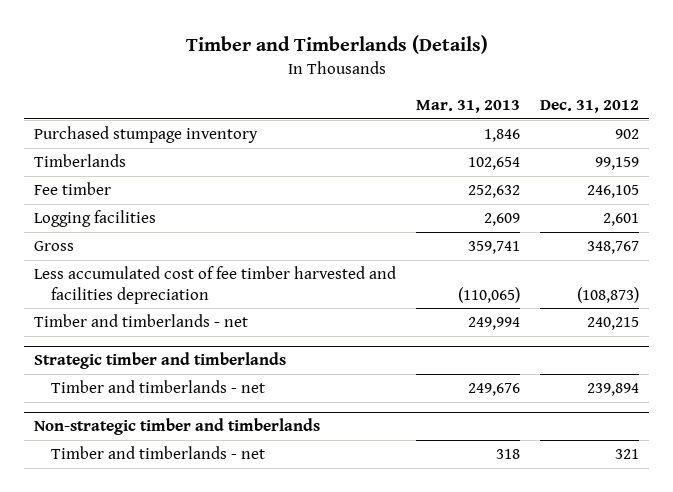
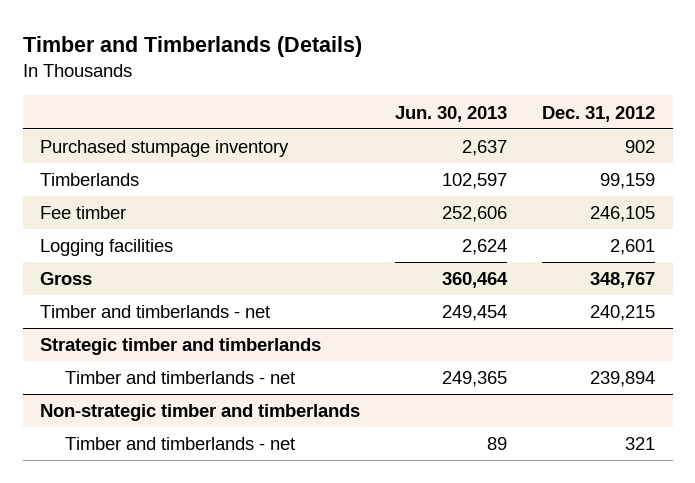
- | Mar. 31, 2013 | Dec. 31, 2012
+ | Jun. 30, 2013 | Dec. 31, 2012
- Less accumulated cost of fee timber harvested and facilities depreciation | (110,065) | (108,873)

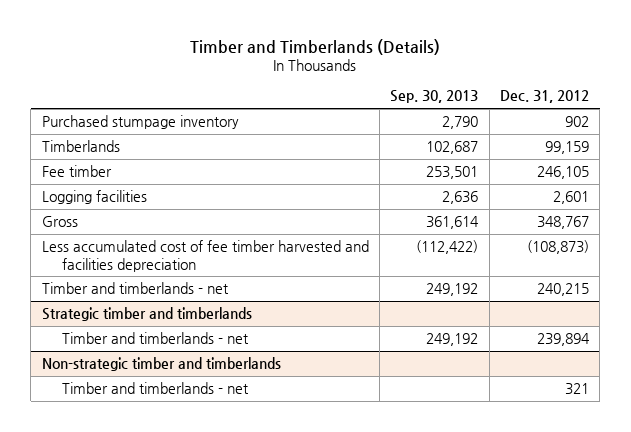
- | Jun. 30, 2013 | Dec. 31, 2012
+ | Sep. 30, 2013 | Dec. 31, 2012
+ Less accumulated cost of fee timber harvested and facilities depreciation | (112,422) | (108,873)

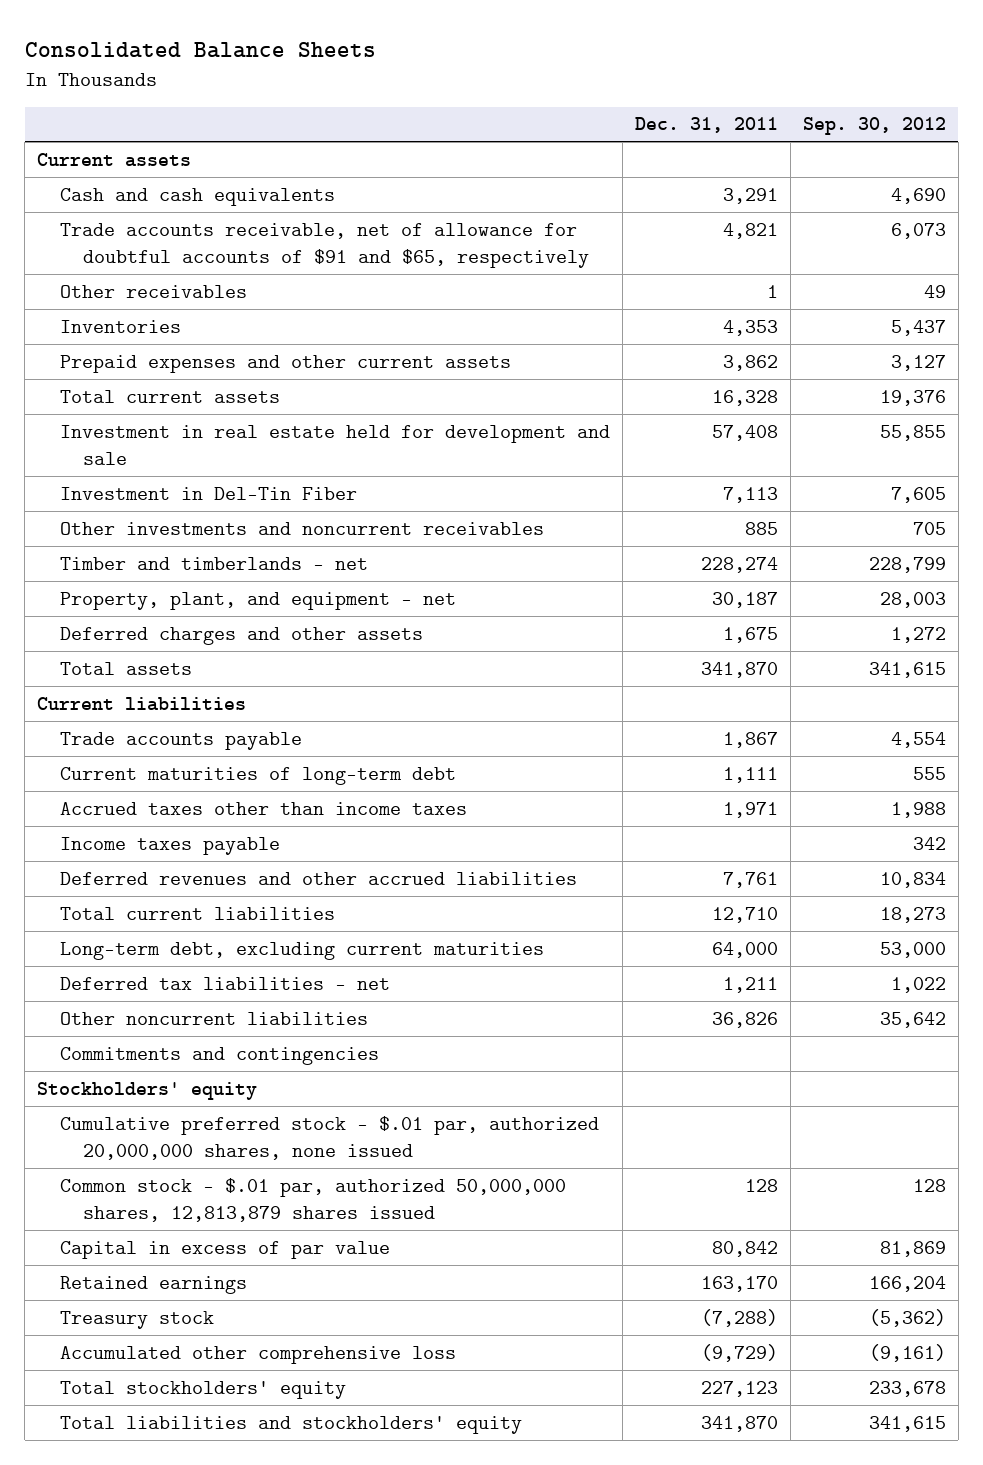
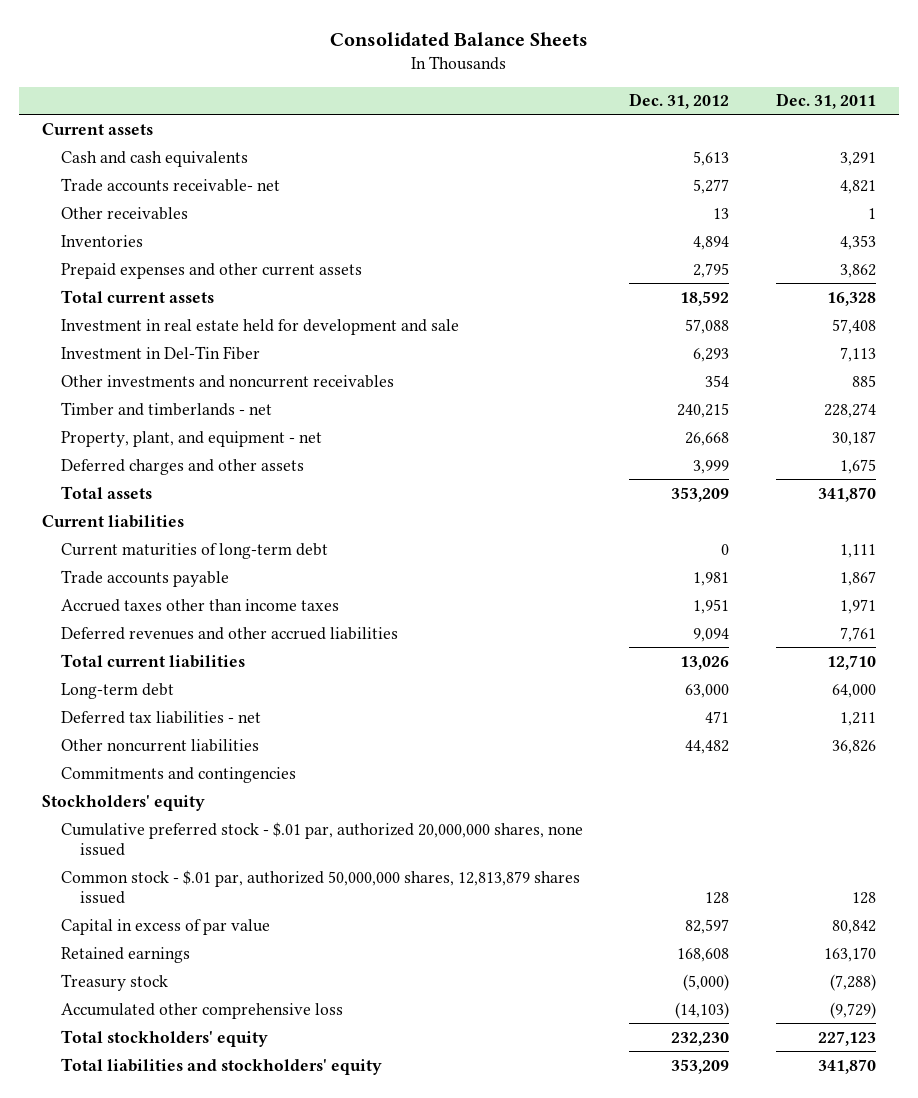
- | Dec. 31, 2011 | Sep. 30, 2012
+ | Dec. 31, 2012 | Dec. 31, 2011
- Trade accounts receivable, net of allowance for doubtful accounts of $91 and $65, respectively | 4,821 | 6,073
+ Trade accounts receivable- net | 5,277 | 4,821
moved down: Trade accounts payable | 1,981 | 1,867
- Income taxes payable | | 342
- Long-term debt, excluding current maturities | 64,000 | 53,000
+ Long-term debt | 63,000 | 64,000

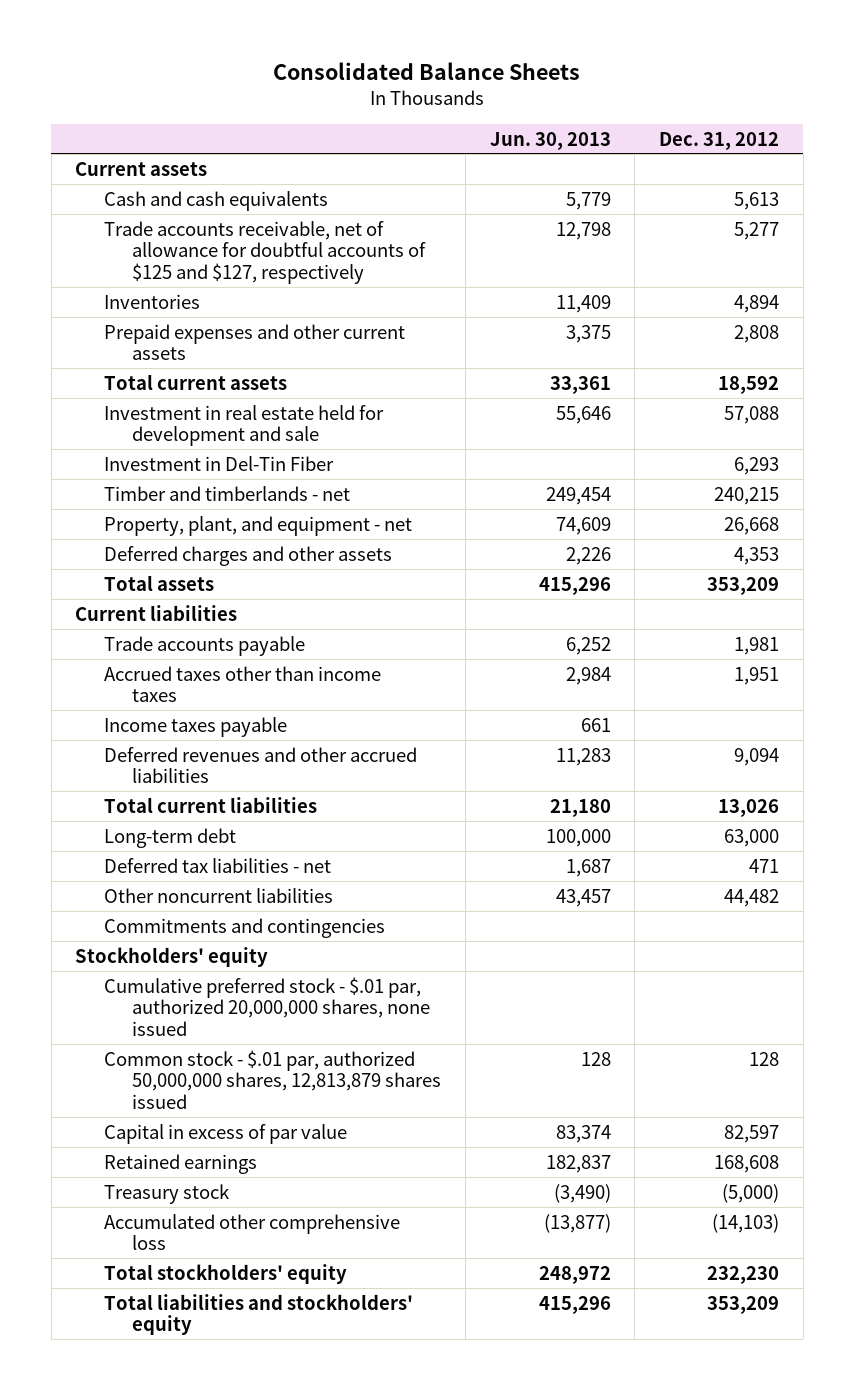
- | Dec. 31, 2012 | Dec. 31, 2011
+ | Jun. 30, 2013 | Dec. 31, 2012
- Trade accounts receivable- net | 5,277 | 4,821
- Other receivables | 13 | 1
+ Trade accounts receivable, net of allowance for doubtful accounts of $125 and $127, respectively | 12,798 | 5,277
- Prepaid expenses and other current assets | 2,795 | 3,862
+ Prepaid expenses and other current assets | 3,375 | 2,808
- Other investments and noncurrent receivables | 354 | 885
- Deferred charges and other assets | 3,999 | 1,675
+ Deferred charges and other assets | 2,226 | 4,353
- Current maturities of long-term debt | 0 | 1,111
+ Income taxes payable | 661 |

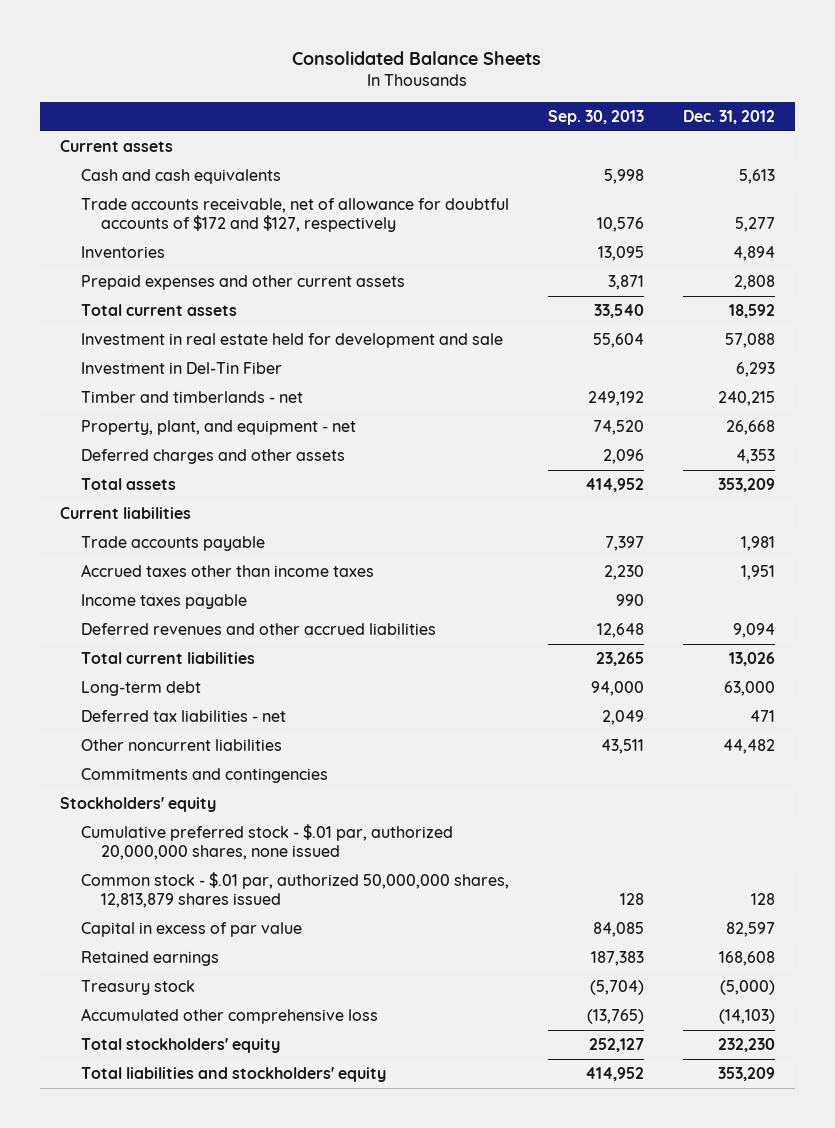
- | Jun. 30, 2013 | Dec. 31, 2012
+ | Sep. 30, 2013 | Dec. 31, 2012
- Trade accounts receivable, net of allowance for doubtful accounts of $125 and $127, respectively | 12,798 | 5,277
+ Trade accounts receivable, net of allowance for doubtful accounts of $172 and $127, respectively | 10,576 | 5,277

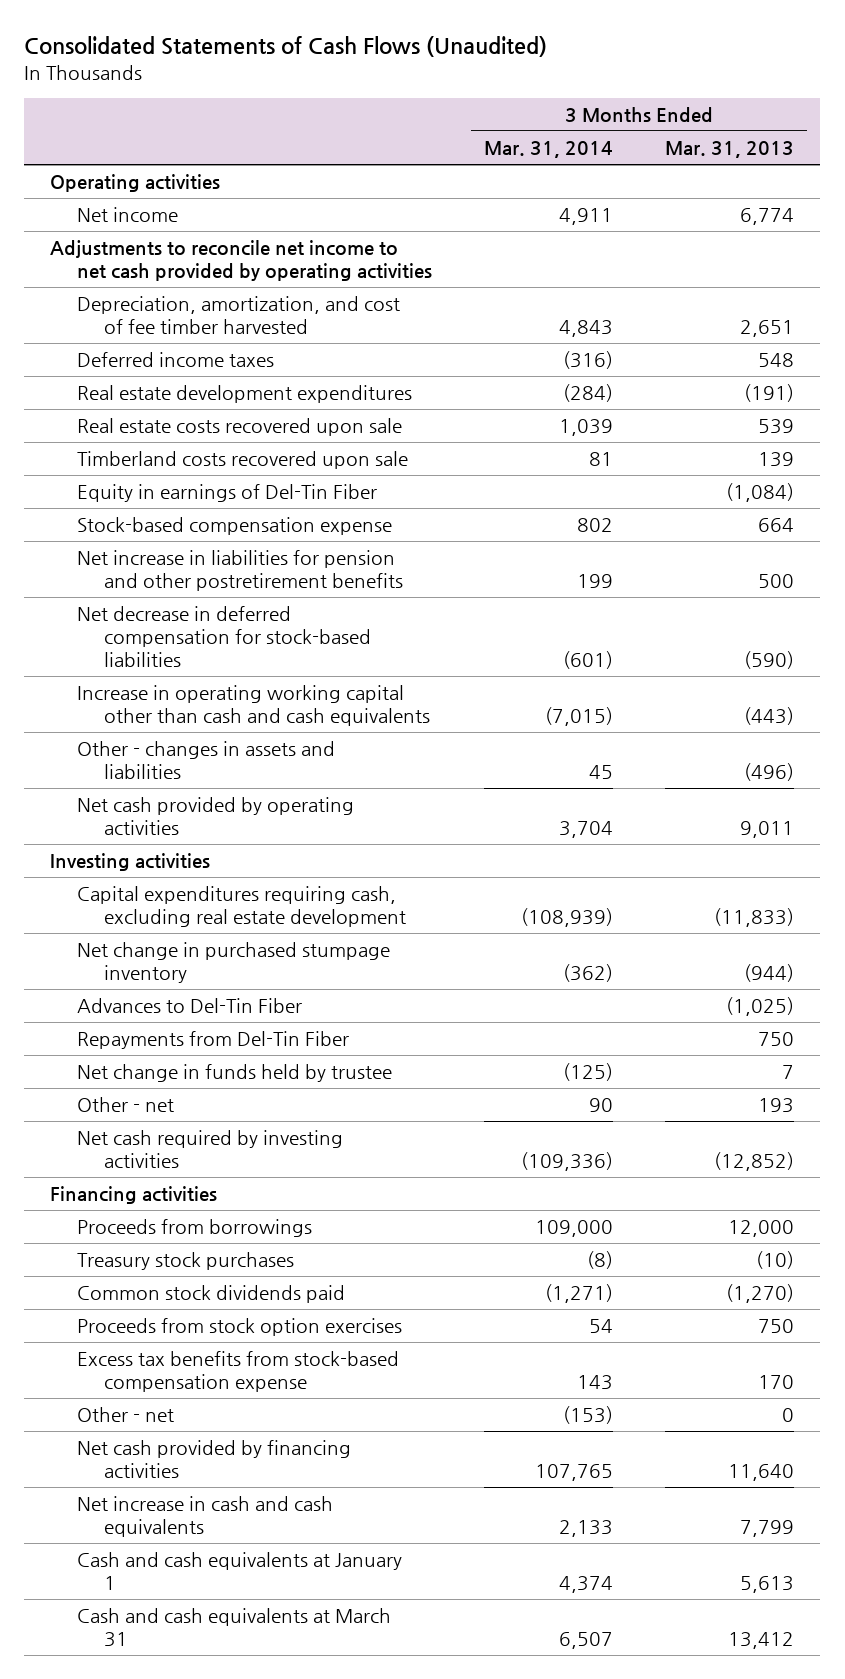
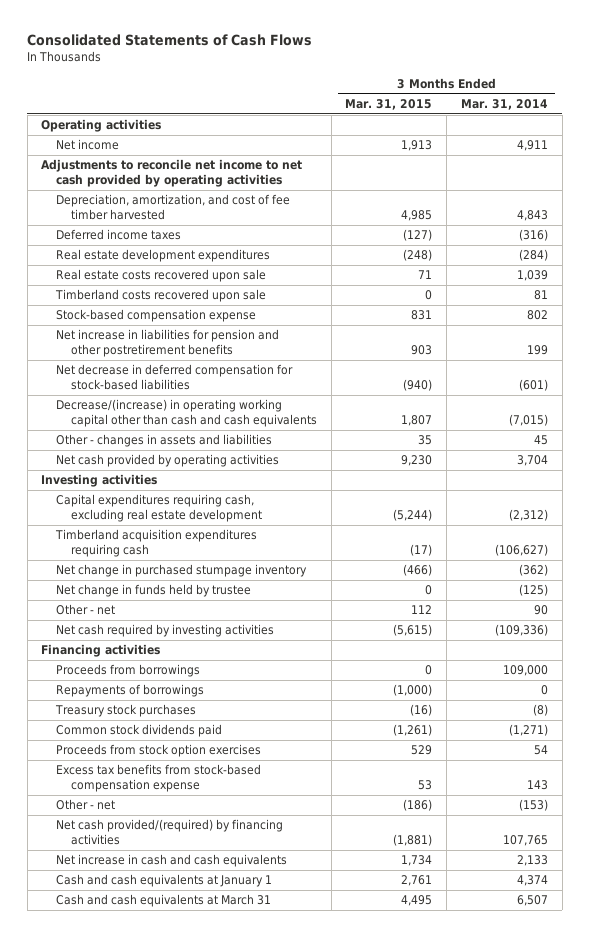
- Consolidated Statements of Cash Flows (Unaudited)
+ Consolidated Statements of Cash Flows
- | 3 Months Ended Mar. 31, 2014 | 3 Months Ended Mar. 31, 2013
+ | 3 Months Ended Mar. 31, 2015 | 3 Months Ended Mar. 31, 2014
- Equity in earnings of Del-Tin Fiber | | (1,084)
- Increase in operating working capital other than cash and cash equivalents | (7,015) | (443)
+ Decrease/(increase) in operating working capital other than cash and cash equivalents | 1,807 | (7,015)
- Capital expenditures requiring cash, excluding real estate development | (108,939) | (11,833)
+ Capital expenditures requiring cash, excluding real estate development | (5,244) | (2,312)
+ Timberland acquisition expenditures requiring cash | (17) | (106,627)
- Advances to Del-Tin Fiber | | (1,025)
- Repayments from Del-Tin Fiber | | 750
+ Repayments of borrowings | (1,000) | 0
- Net cash provided by financing activities | 107,765 | 11,640
+ Net cash provided/(required) by financing activities | (1,881) | 107,765

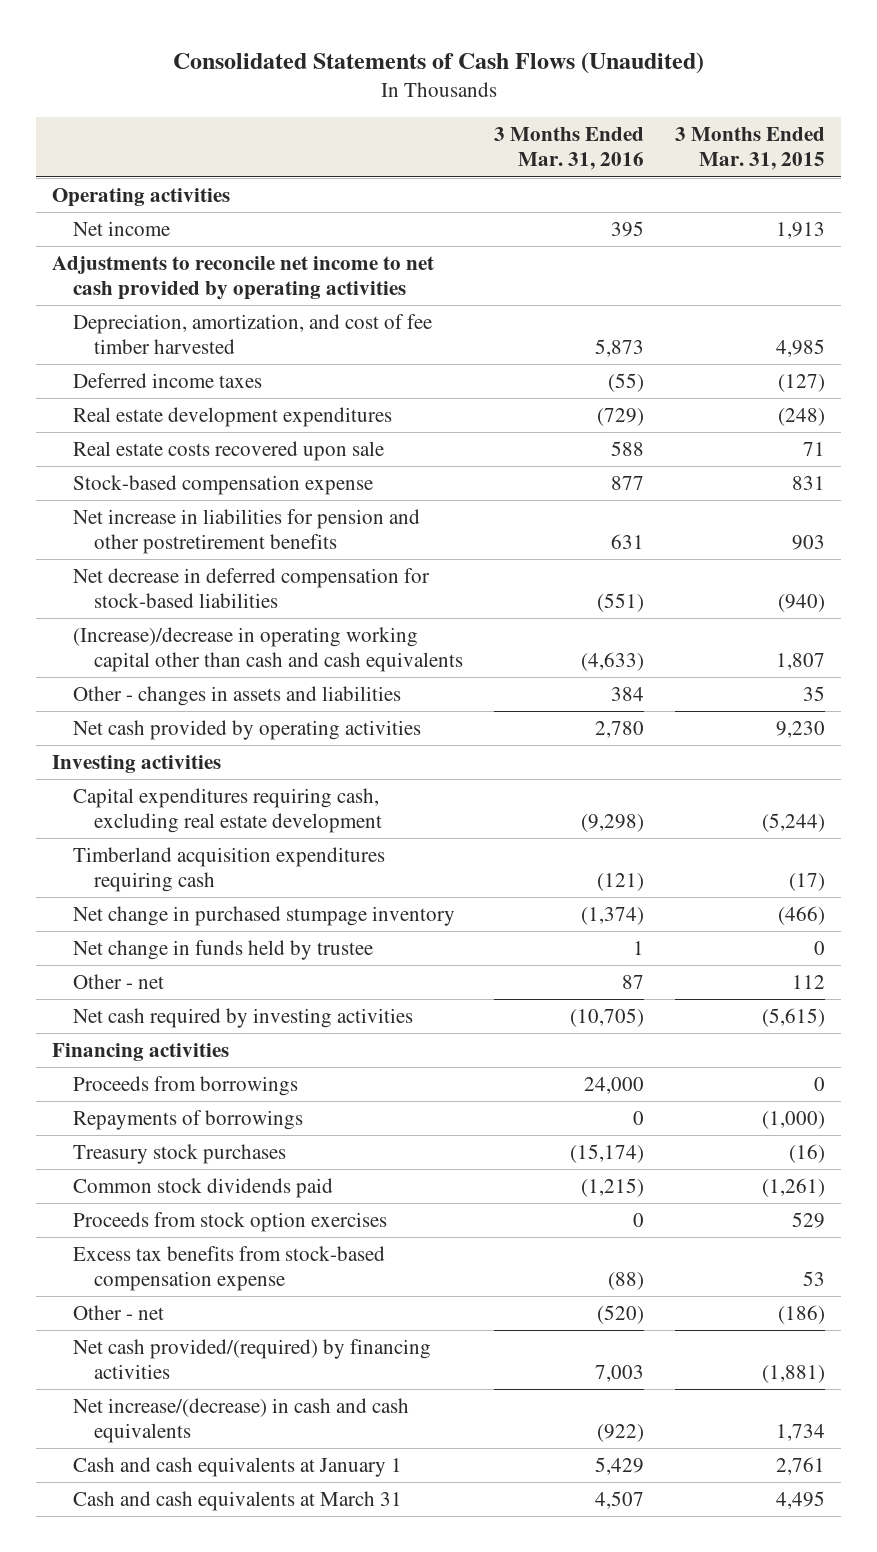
- Consolidated Statements of Cash Flows
+ Consolidated Statements of Cash Flows (Unaudited)
- | 3 Months Ended Mar. 31, 2015 | 3 Months Ended Mar. 31, 2014
+ | 3 Months Ended Mar. 31, 2016 | 3 Months Ended Mar. 31, 2015
- Timberland costs recovered upon sale | 0 | 81
- Decrease/(increase) in operating working capital other than cash and cash equivalents | 1,807 | (7,015)
+ (Increase)/decrease in operating working capital other than cash and cash equivalents | (4,633) | 1,807
- Net increase in cash and cash equivalents | 1,734 | 2,133
+ Net increase/(decrease) in cash and cash equivalents | (922) | 1,734

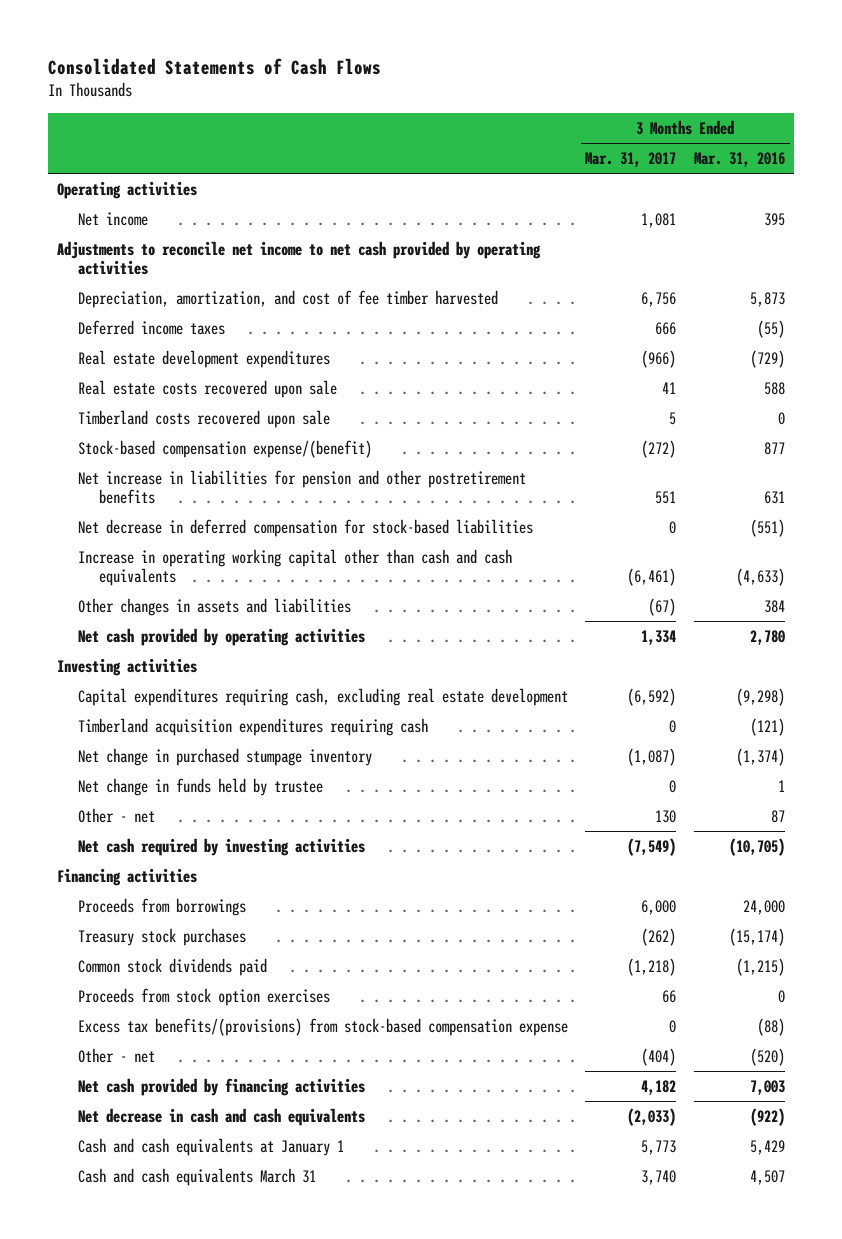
- Consolidated Statements of Cash Flows (Unaudited)
+ Consolidated Statements of Cash Flows
- | 3 Months Ended Mar. 31, 2016 | 3 Months Ended Mar. 31, 2015
+ | 3 Months Ended Mar. 31, 2017 | 3 Months Ended Mar. 31, 2016
- Stock-based compensation expense | 877 | 831
+ Timberland costs recovered upon sale | 5 | 0
+ Stock-based compensation expense/(benefit) | (272) | 877
- (Increase)/decrease in operating working capital other than cash and cash equivalents | (4,633) | 1,807
- Other - changes in assets and liabilities | 384 | 35
+ Increase in operating working capital other than cash and cash equivalents | (6,461) | (4,633)
+ Other changes in assets and liabilities | (67) | 384
- Repayments of borrowings | 0 | (1,000)
- Excess tax benefits from stock-based compensation expense | (88) | 53
+ Excess tax benefits/(provisions) from stock-based compensation expense | 0 | (88)
- Net cash provided/(required) by financing activities | 7,003 | (1,881)
- Net increase/(decrease) in cash and cash equivalents | (922) | 1,734
+ Net cash provided by financing activities | 4,182 | 7,003
+ Net decrease in cash and cash equivalents | (2,033) | (922)
- Cash and cash equivalents at March 31 | 4,507 | 4,495
+ Cash and cash equivalents March 31 | 3,740 | 4,507

